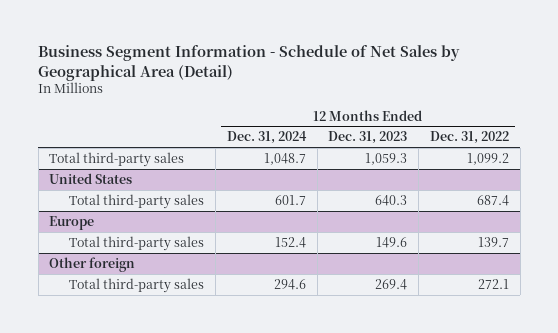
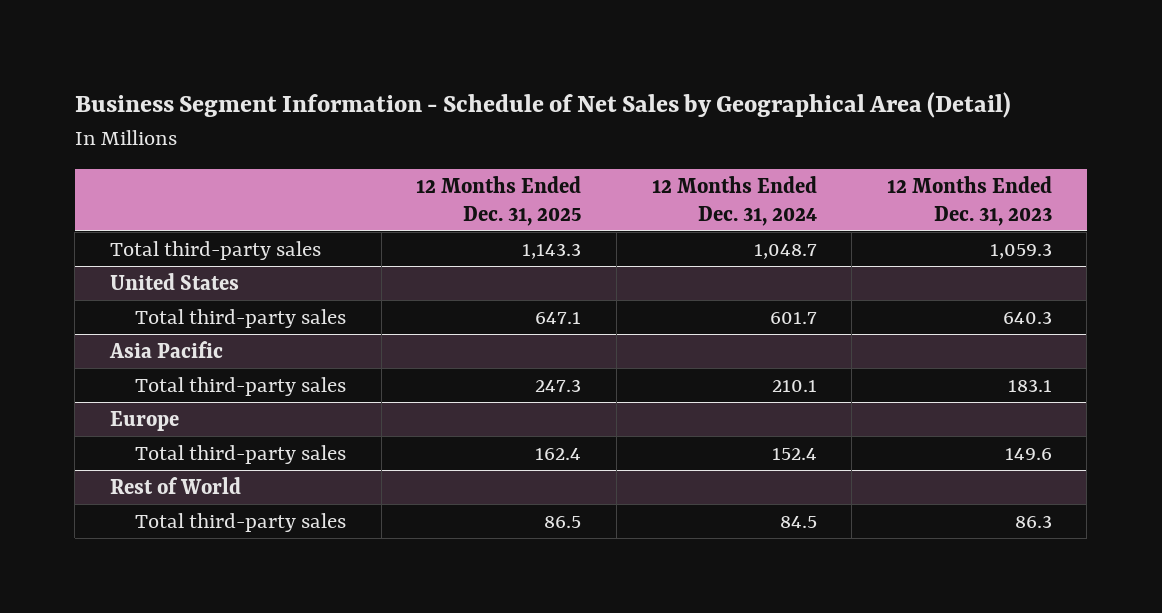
- | 12 Months Ended Dec. 31, 2024 | 12 Months Ended Dec. 31, 2023 | 12 Months Ended Dec. 31, 2022
+ | 12 Months Ended Dec. 31, 2025 | 12 Months Ended Dec. 31, 2024 | 12 Months Ended Dec. 31, 2023
+ Asia Pacific
+ Total third-party sales | 247.3 | 210.1 | 183.1
- Other foreign
- Total third-party sales | 294.6 | 269.4 | 272.1
+ Rest of World
+ Total third-party sales | 86.5 | 84.5 | 86.3

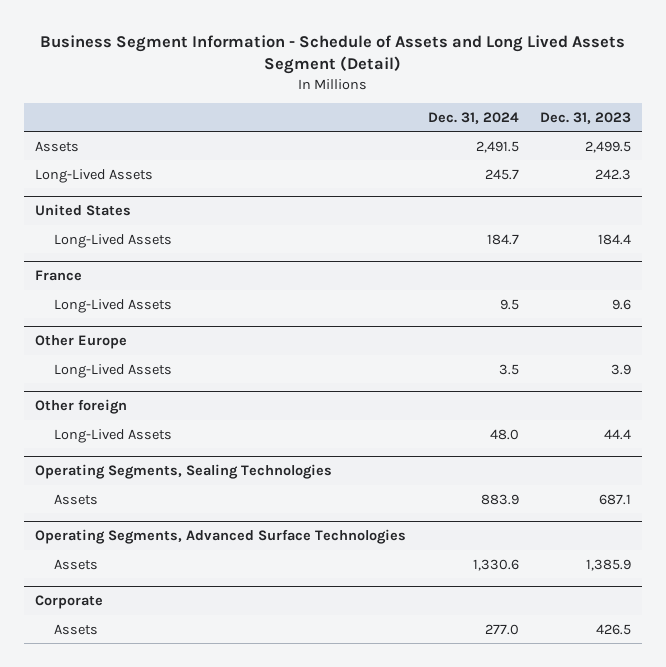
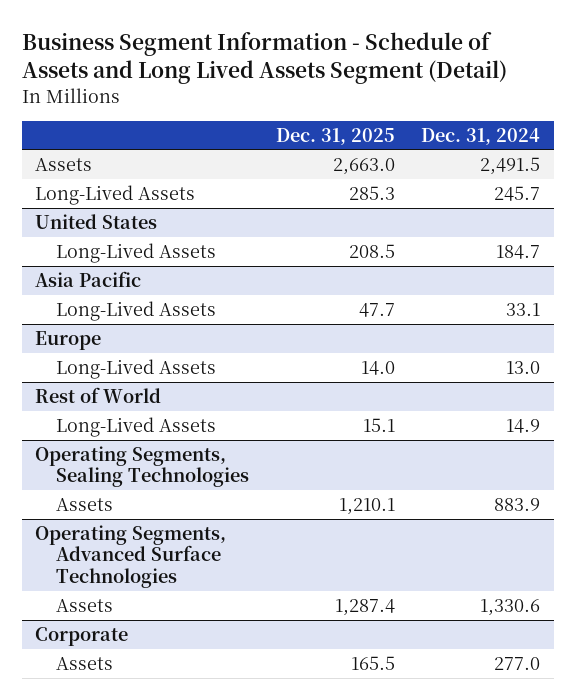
- | Dec. 31, 2024 | Dec. 31, 2023
+ | Dec. 31, 2025 | Dec. 31, 2024
- France
- Long-Lived Assets | 9.5 | 9.6
- Other Europe
- Long-Lived Assets | 3.5 | 3.9
- Other foreign
- Long-Lived Assets | 48.0 | 44.4
+ Asia Pacific
+ Long-Lived Assets | 47.7 | 33.1
+ Europe
+ Long-Lived Assets | 14.0 | 13.0
+ Rest of World
+ Long-Lived Assets | 15.1 | 14.9

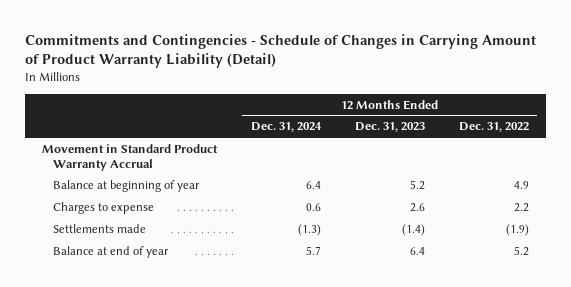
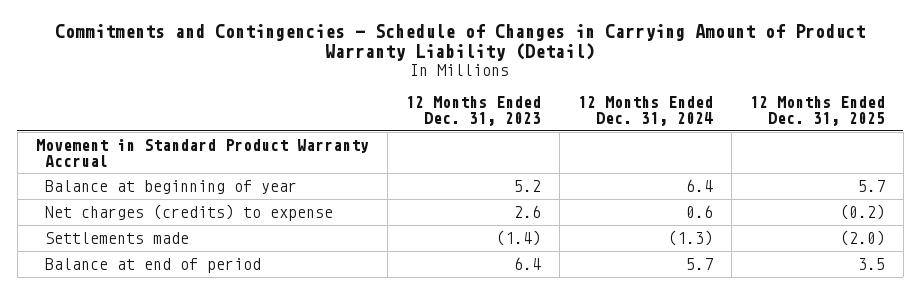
- | 12 Months Ended Dec. 31, 2024 | 12 Months Ended Dec. 31, 2023 | 12 Months Ended Dec. 31, 2022
+ | 12 Months Ended Dec. 31, 2023 | 12 Months Ended Dec. 31, 2024 | 12 Months Ended Dec. 31, 2025
- Charges to expense | 0.6 | 2.6 | 2.2
+ Net charges (credits) to expense | 2.6 | 0.6 | (0.2)
- Balance at end of year | 5.7 | 6.4 | 5.2
+ Balance at end of period | 6.4 | 5.7 | 3.5

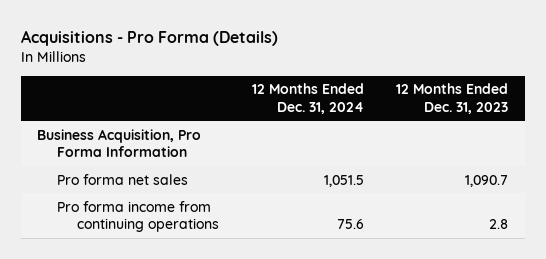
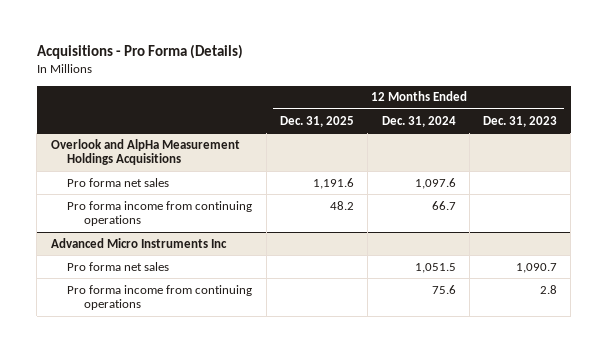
- | 12 Months Ended Dec. 31, 2024 | 12 Months Ended Dec. 31, 2023
+ | 12 Months Ended Dec. 31, 2025 | 12 Months Ended Dec. 31, 2024 | 12 Months Ended Dec. 31, 2023
- Business Acquisition, Pro Forma Information
+ Overlook and AlpHa Measurement Holdings Acquisitions
+ Pro forma net sales | 1,191.6 | 1,097.6 |
+ Pro forma income from continuing operations | 48.2 | 66.7 |
+ Advanced Micro Instruments Inc

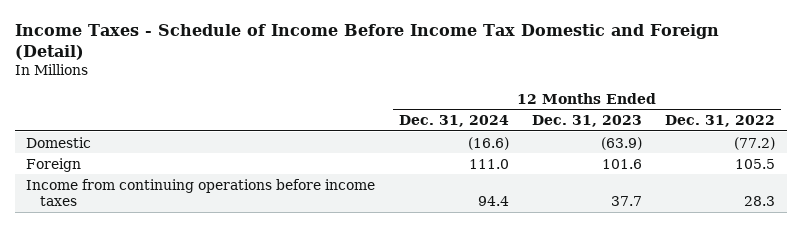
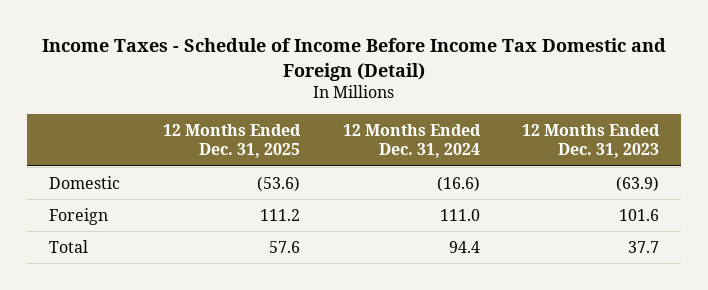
- | 12 Months Ended Dec. 31, 2024 | 12 Months Ended Dec. 31, 2023 | 12 Months Ended Dec. 31, 2022
+ | 12 Months Ended Dec. 31, 2025 | 12 Months Ended Dec. 31, 2024 | 12 Months Ended Dec. 31, 2023
- Income from continuing operations before income taxes | 94.4 | 37.7 | 28.3
+ Total | 57.6 | 94.4 | 37.7

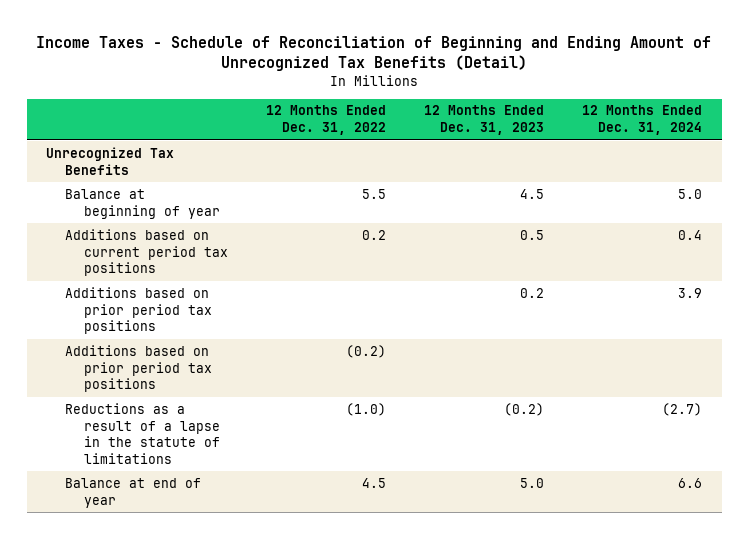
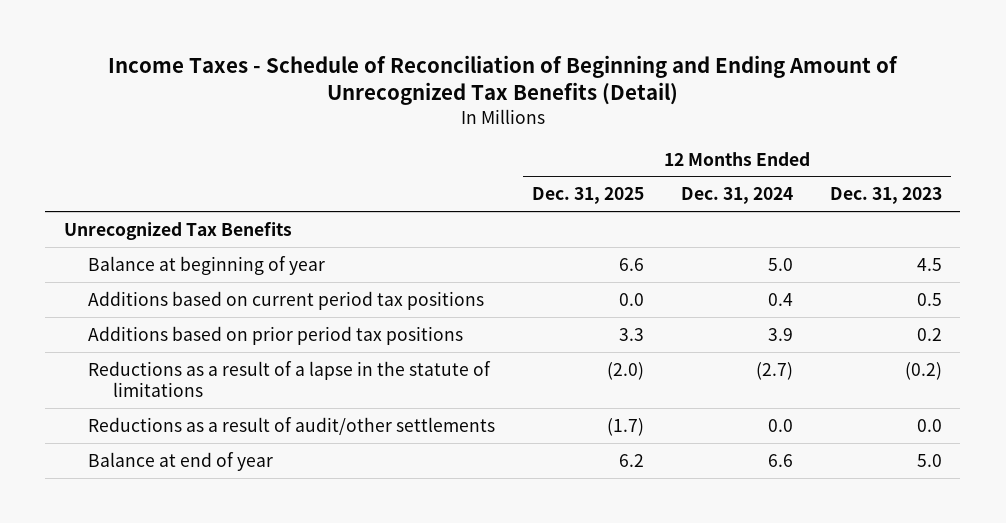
- | 12 Months Ended Dec. 31, 2022 | 12 Months Ended Dec. 31, 2023 | 12 Months Ended Dec. 31, 2024
+ | 12 Months Ended Dec. 31, 2025 | 12 Months Ended Dec. 31, 2024 | 12 Months Ended Dec. 31, 2023
- Additions based on prior period tax positions | (0.2) | |
+ Reductions as a result of audit/other settlements | (1.7) | 0.0 | 0.0

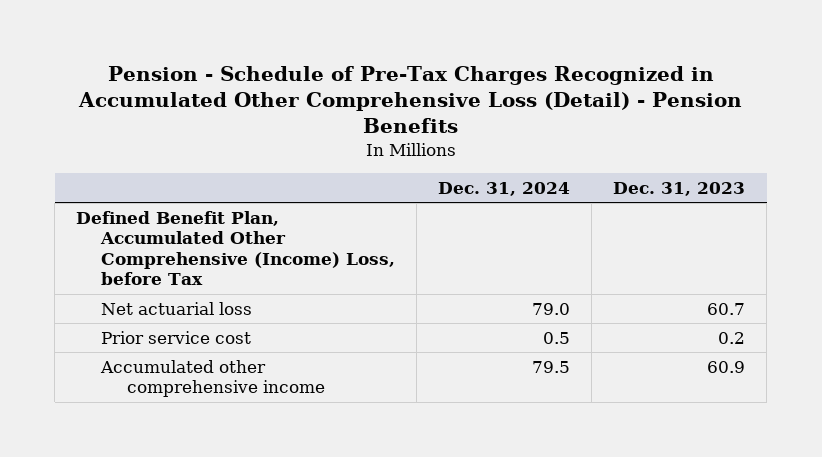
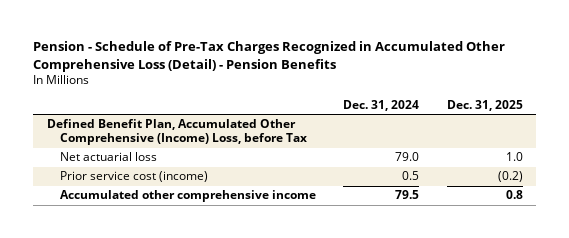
- | Dec. 31, 2024 | Dec. 31, 2023
+ | Dec. 31, 2024 | Dec. 31, 2025
- Prior service cost | 0.5 | 0.2
+ Prior service cost (income) | 0.5 | (0.2)

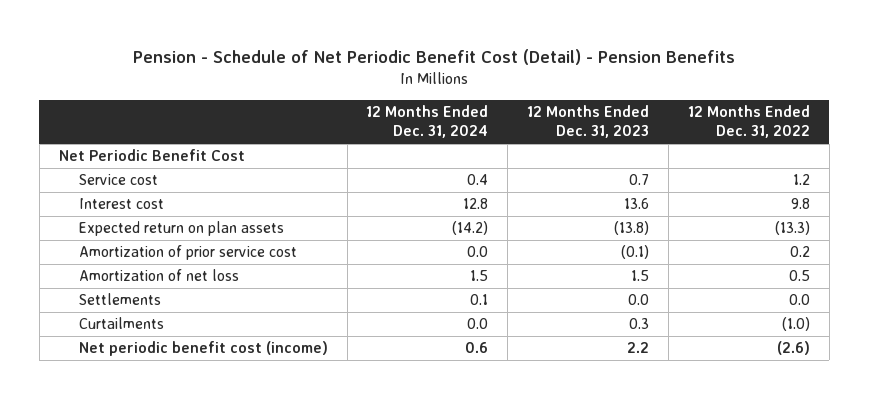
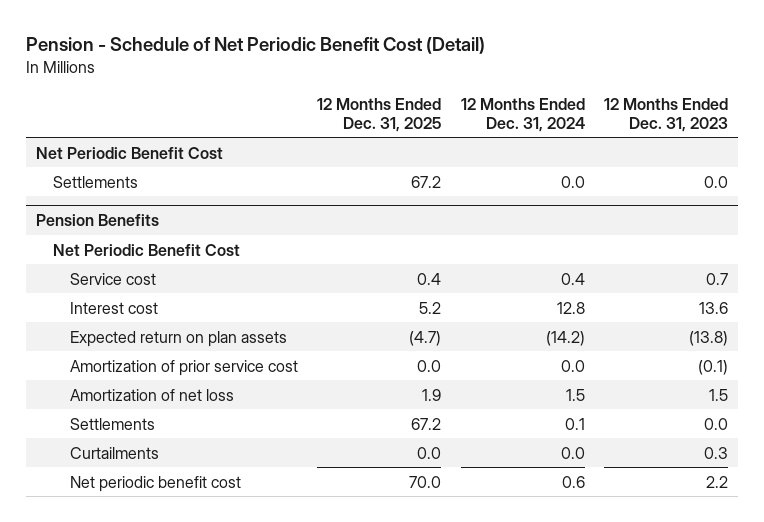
- Pension - Schedule of Net Periodic Benefit Cost (Detail) - Pension Benefits
+ Pension - Schedule of Net Periodic Benefit Cost (Detail)
- | 12 Months Ended Dec. 31, 2024 | 12 Months Ended Dec. 31, 2023 | 12 Months Ended Dec. 31, 2022
+ | 12 Months Ended Dec. 31, 2025 | 12 Months Ended Dec. 31, 2024 | 12 Months Ended Dec. 31, 2023
+ Settlements | 67.2 | 0.0 | 0.0
+ Pension Benefits
+ Net Periodic Benefit Cost
- Net periodic benefit cost (income) | 0.6 | 2.2 | (2.6)
+ Net periodic benefit cost | 70.0 | 0.6 | 2.2

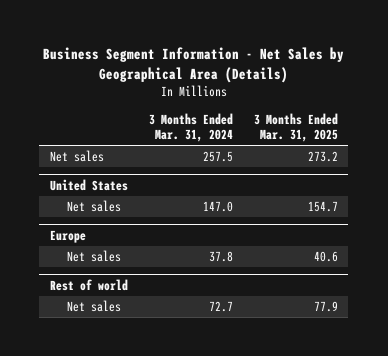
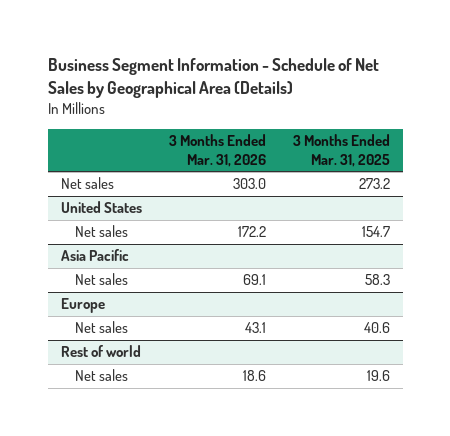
- Business Segment Information - Net Sales by Geographical Area (Details)
+ Business Segment Information - Schedule of Net Sales by Geographical Area (Details)
- | 3 Months Ended Mar. 31, 2024 | 3 Months Ended Mar. 31, 2025
+ | 3 Months Ended Mar. 31, 2026 | 3 Months Ended Mar. 31, 2025
+ Asia Pacific
+ Net sales | 69.1 | 58.3
@ Rest of world
- Net sales | 72.7 | 77.9
+ Net sales | 18.6 | 19.6

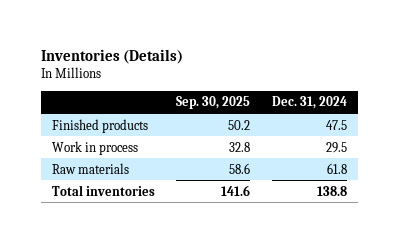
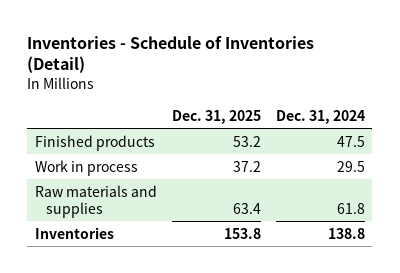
- Inventories (Details)
+ Inventories - Schedule of Inventories (Detail)
- | Sep. 30, 2025 | Dec. 31, 2024
+ | Dec. 31, 2025 | Dec. 31, 2024
- Raw materials | 58.6 | 61.8
- Total inventories | 141.6 | 138.8
+ Raw materials and supplies | 63.4 | 61.8
+ Inventories | 153.8 | 138.8

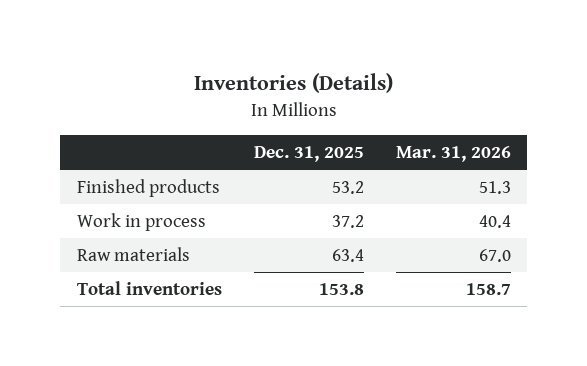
- Inventories - Schedule of Inventories (Detail)
+ Inventories (Details)
- | Dec. 31, 2025 | Dec. 31, 2024
+ | Dec. 31, 2025 | Mar. 31, 2026
- Raw materials and supplies | 63.4 | 61.8
- Inventories | 153.8 | 138.8
+ Raw materials | 63.4 | 67.0
+ Total inventories | 153.8 | 158.7

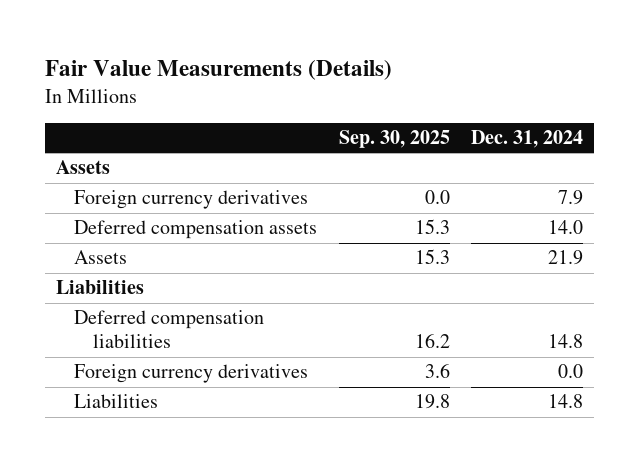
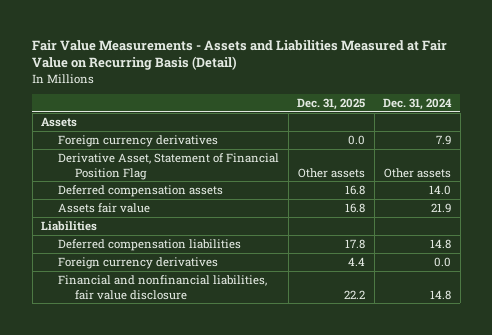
- Fair Value Measurements (Details)
+ Fair Value Measurements - Assets and Liabilities Measured at Fair Value on Recurring Basis (Detail)
- | Sep. 30, 2025 | Dec. 31, 2024
+ | Dec. 31, 2025 | Dec. 31, 2024
+ Derivative Asset, Statement of Financial Position Flag | Other assets | Other assets
- Assets | 15.3 | 21.9
+ Assets fair value | 16.8 | 21.9
- Liabilities | 19.8 | 14.8
+ Financial and nonfinancial liabilities, fair value disclosure | 22.2 | 14.8

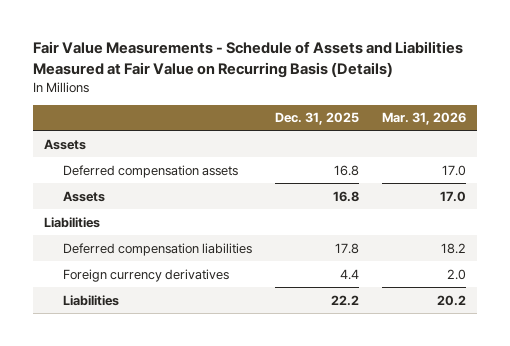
- Fair Value Measurements - Assets and Liabilities Measured at Fair Value on Recurring Basis (Detail)
+ Fair Value Measurements - Schedule of Assets and Liabilities Measured at Fair Value on Recurring Basis (Details)
- | Dec. 31, 2025 | Dec. 31, 2024
+ | Dec. 31, 2025 | Mar. 31, 2026
- Foreign currency derivatives | 0.0 | 7.9
- Derivative Asset, Statement of Financial Position Flag | Other assets | Other assets
- Assets fair value | 16.8 | 21.9
+ Assets | 16.8 | 17.0
- Financial and nonfinancial liabilities, fair value disclosure | 22.2 | 14.8
+ Liabilities | 22.2 | 20.2

